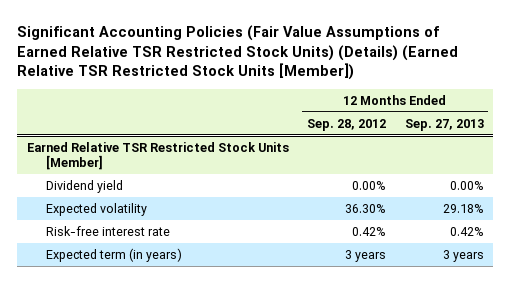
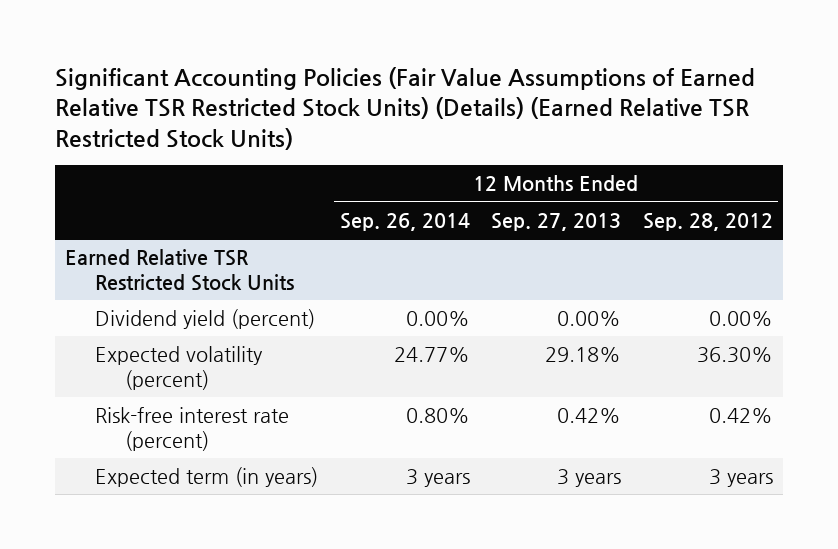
- Significant Accounting Policies (Fair Value Assumptions of Earned Relative TSR Restricted Stock Units) (Details) (Earned Relative TSR Restricted Stock Units [Member])
+ Significant Accounting Policies (Fair Value Assumptions of Earned Relative TSR Restricted Stock Units) (Details) (Earned Relative TSR Restricted Stock Units)
- | 12 Months Ended Sep. 28, 2012 | 12 Months Ended Sep. 27, 2013
+ | 12 Months Ended Sep. 26, 2014 | 12 Months Ended Sep. 27, 2013 | 12 Months Ended Sep. 28, 2012
- Earned Relative TSR Restricted Stock Units [Member]
- Dividend yield | 0.00% | 0.00%
- Expected volatility | 36.30% | 29.18%
- Risk-free interest rate | 0.42% | 0.42%
+ Earned Relative TSR Restricted Stock Units
+ Dividend yield (percent) | 0.00% | 0.00% | 0.00%
+ Expected volatility (percent) | 24.77% | 29.18% | 36.30%
+ Risk-free interest rate (percent) | 0.80% | 0.42% | 0.42%

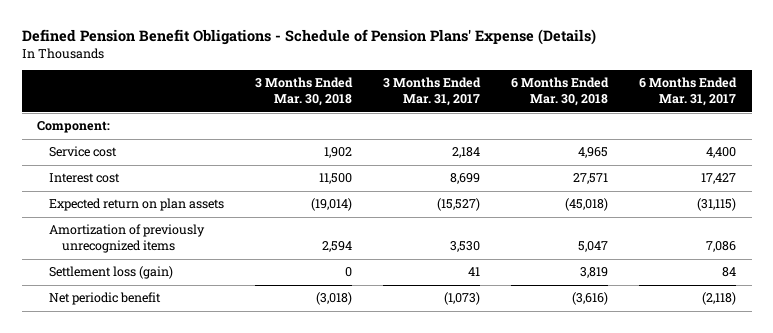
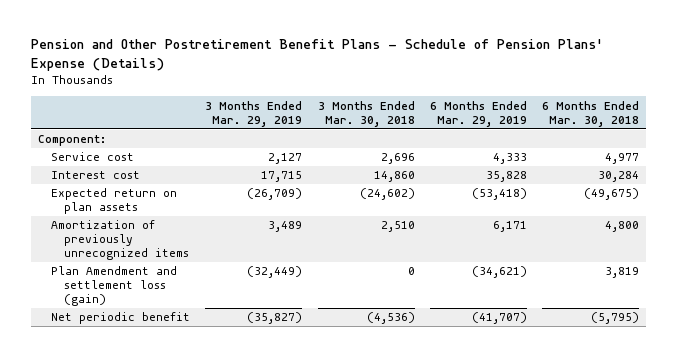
- Defined Pension Benefit Obligations - Schedule of Pension Plans' Expense (Details)
+ Pension and Other Postretirement Benefit Plans - Schedule of Pension Plans' Expense (Details)
- | 3 Months Ended Mar. 30, 2018 | 3 Months Ended Mar. 31, 2017 | 6 Months Ended Mar. 30, 2018 | 6 Months Ended Mar. 31, 2017
+ | 3 Months Ended Mar. 29, 2019 | 3 Months Ended Mar. 30, 2018 | 6 Months Ended Mar. 29, 2019 | 6 Months Ended Mar. 30, 2018
- Service cost | 1,902 | 2,184 | 4,965 | 4,400
- Interest cost | 11,500 | 8,699 | 27,571 | 17,427
- Expected return on plan assets | (19,014) | (15,527) | (45,018) | (31,115)
- Amortization of previously unrecognized items | 2,594 | 3,530 | 5,047 | 7,086
- Settlement loss (gain) | 0 | 41 | 3,819 | 84
- Net periodic benefit | (3,018) | (1,073) | (3,616) | (2,118)
+ Service cost | 2,127 | 2,696 | 4,333 | 4,977
+ Interest cost | 17,715 | 14,860 | 35,828 | 30,284
+ Expected return on plan assets | (26,709) | (24,602) | (53,418) | (49,675)
+ Amortization of previously unrecognized items | 3,489 | 2,510 | 6,171 | 4,800
+ Plan Amendment and settlement loss (gain) | (32,449) | 0 | (34,621) | 3,819
+ Net periodic benefit | (35,827) | (4,536) | (41,707) | (5,795)

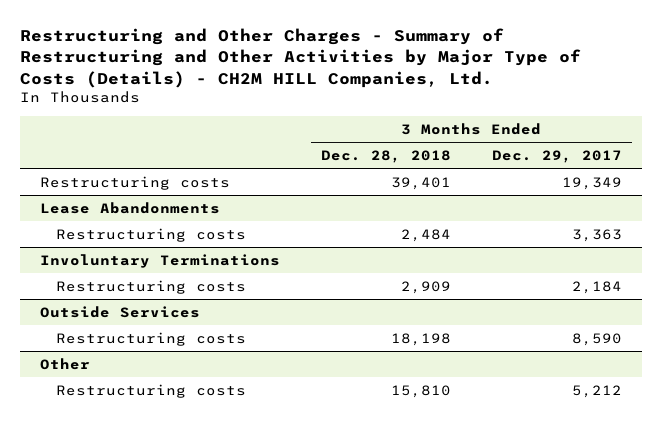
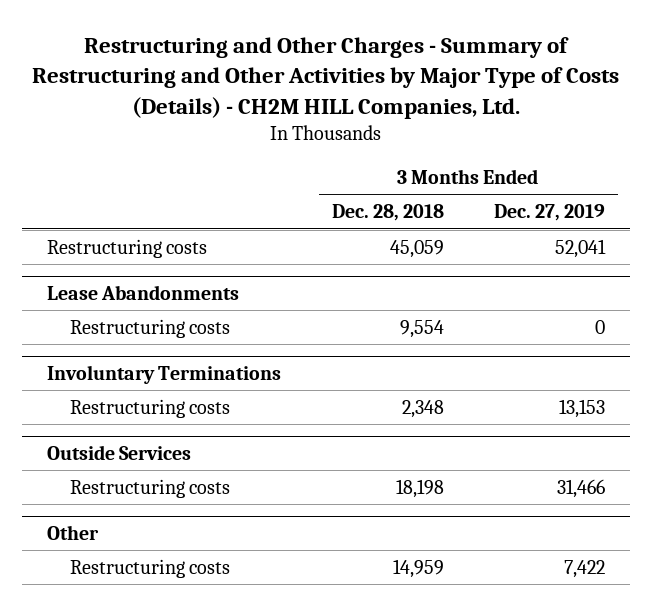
- | 3 Months Ended Dec. 28, 2018 | 3 Months Ended Dec. 29, 2017
+ | 3 Months Ended Dec. 28, 2018 | 3 Months Ended Dec. 27, 2019
- Restructuring costs | 39,401 | 19,349
+ Restructuring costs | 45,059 | 52,041
@ Lease Abandonments
- Restructuring costs | 2,484 | 3,363
+ Restructuring costs | 9,554 | 0
@ Involuntary Terminations
- Restructuring costs | 2,909 | 2,184
+ Restructuring costs | 2,348 | 13,153
@ Other
- Restructuring costs | 15,810 | 5,212
+ Restructuring costs | 14,959 | 7,422

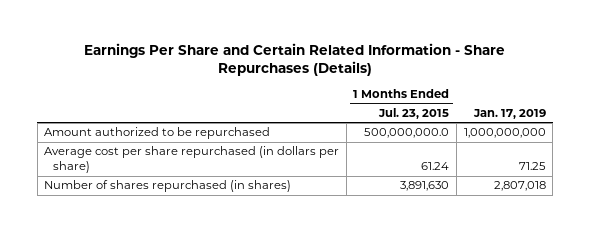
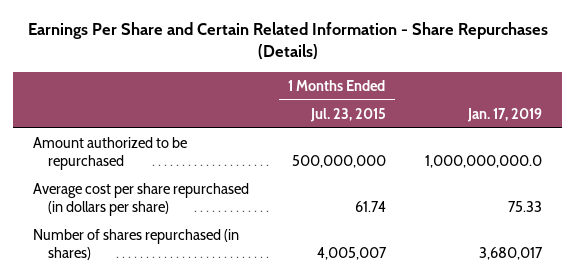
- Amount authorized to be repurchased | 500,000,000.0 | 1,000,000,000
- Average cost per share repurchased (in dollars per share) | 61.24 | 71.25
- Number of shares repurchased (in shares) | 3,891,630 | 2,807,018
+ Amount authorized to be repurchased | 500,000,000 | 1,000,000,000.0
+ Average cost per share repurchased (in dollars per share) | 61.74 | 75.33
+ Number of shares repurchased (in shares) | 4,005,007 | 3,680,017

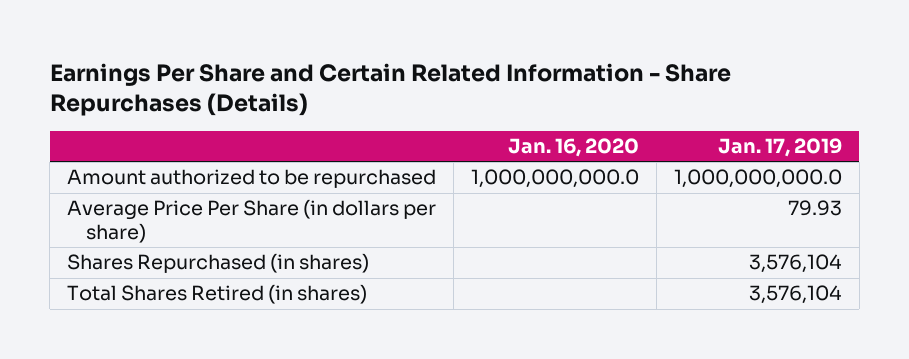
- | 1 Months Ended Jul. 23, 2015 | Jan. 17, 2019
+ | Jan. 16, 2020 | Jan. 17, 2019
- Average cost per share repurchased (in dollars per share) | 61.74 | 75.33
- Number of shares repurchased (in shares) | 4,005,007 | 3,680,017
+ Average Price Per Share (in dollars per share) | | 79.93
+ Shares Repurchased (in shares) | | 3,576,104
+ Total Shares Retired (in shares) | | 3,576,104

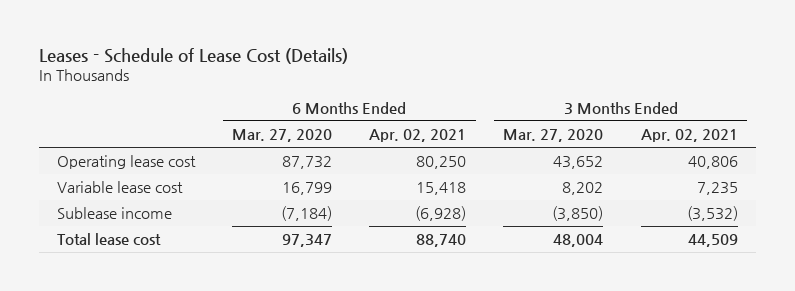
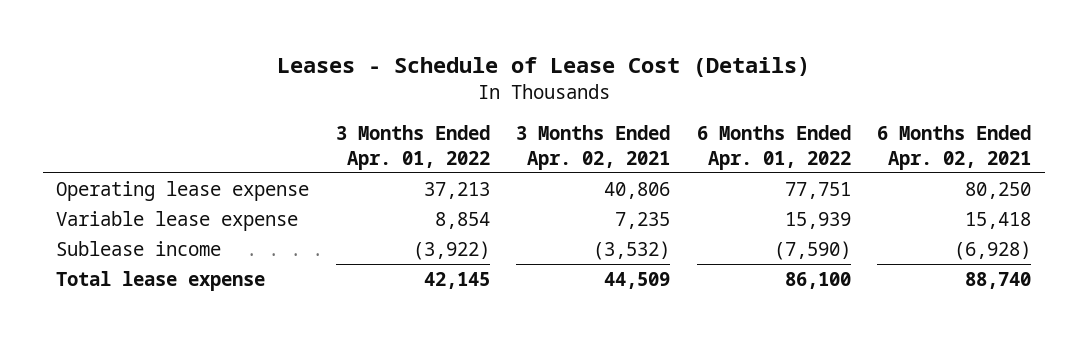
- | 6 Months Ended Mar. 27, 2020 | 6 Months Ended Apr. 02, 2021 | 3 Months Ended Mar. 27, 2020 | 3 Months Ended Apr. 02, 2021
+ | 3 Months Ended Apr. 01, 2022 | 3 Months Ended Apr. 02, 2021 | 6 Months Ended Apr. 01, 2022 | 6 Months Ended Apr. 02, 2021
- Operating lease cost | 87,732 | 80,250 | 43,652 | 40,806
- Variable lease cost | 16,799 | 15,418 | 8,202 | 7,235
+ Operating lease expense | 37,213 | 40,806 | 77,751 | 80,250
+ Variable lease expense | 8,854 | 7,235 | 15,939 | 15,418
- Total lease cost | 97,347 | 88,740 | 48,004 | 44,509
+ Total lease expense | 42,145 | 44,509 | 86,100 | 88,740

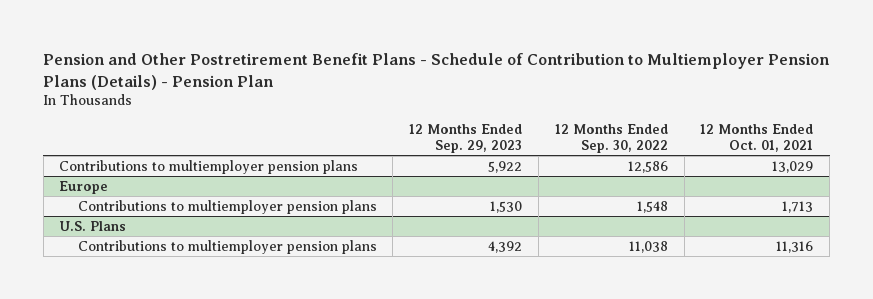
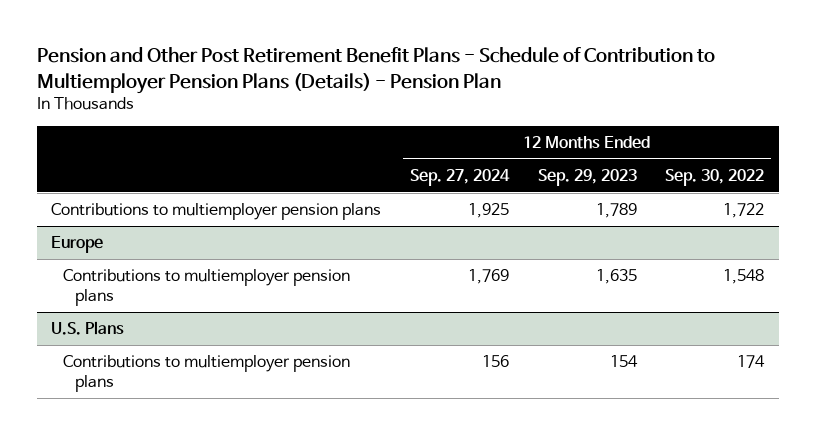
- Pension and Other Postretirement Benefit Plans - Schedule of Contribution to Multiemployer Pension Plans (Details) - Pension Plan
+ Pension and Other Post Retirement Benefit Plans - Schedule of Contribution to Multiemployer Pension Plans (Details) - Pension Plan
- | 12 Months Ended Sep. 29, 2023 | 12 Months Ended Sep. 30, 2022 | 12 Months Ended Oct. 01, 2021
+ | 12 Months Ended Sep. 27, 2024 | 12 Months Ended Sep. 29, 2023 | 12 Months Ended Sep. 30, 2022
- Contributions to multiemployer pension plans | 5,922 | 12,586 | 13,029
+ Contributions to multiemployer pension plans | 1,925 | 1,789 | 1,722
@ Europe
- Contributions to multiemployer pension plans | 1,530 | 1,548 | 1,713
+ Contributions to multiemployer pension plans | 1,769 | 1,635 | 1,548
@ U.S. Plans
- Contributions to multiemployer pension plans | 4,392 | 11,038 | 11,316
+ Contributions to multiemployer pension plans | 156 | 154 | 174

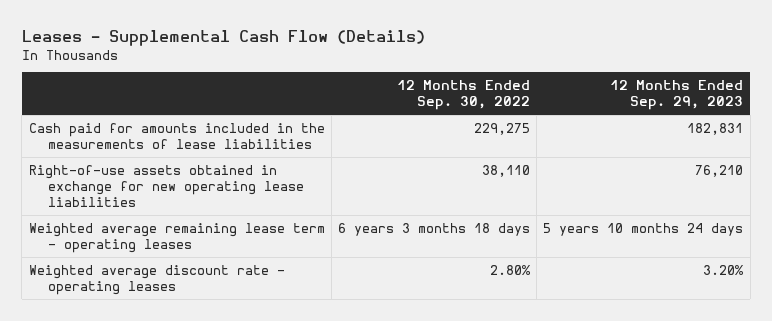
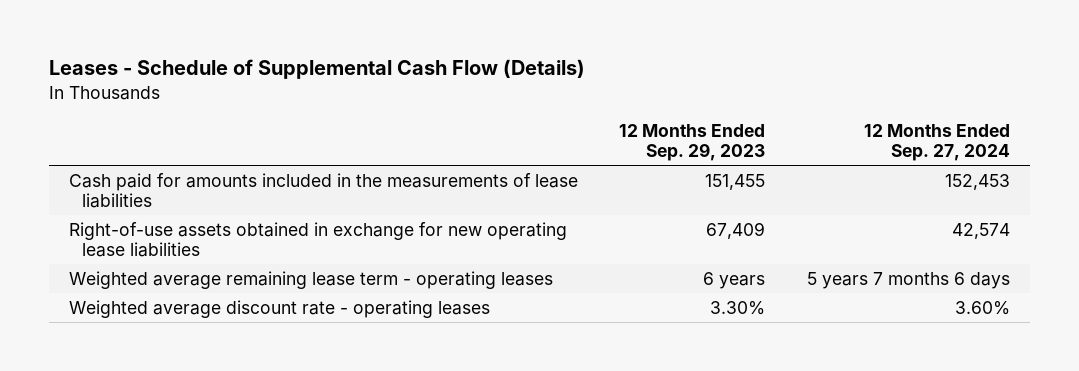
- Leases - Supplemental Cash Flow (Details)
+ Leases - Schedule of Supplemental Cash Flow (Details)
- | 12 Months Ended Sep. 30, 2022 | 12 Months Ended Sep. 29, 2023
+ | 12 Months Ended Sep. 29, 2023 | 12 Months Ended Sep. 27, 2024
- Cash paid for amounts included in the measurements of lease liabilities | 229,275 | 182,831
- Right-of-use assets obtained in exchange for new operating lease liabilities | 38,110 | 76,210
- Weighted average remaining lease term - operating leases | 6 years 3 months 18 days | 5 years 10 months 24 days
- Weighted average discount rate - operating leases | 2.80% | 3.20%
+ Cash paid for amounts included in the measurements of lease liabilities | 151,455 | 152,453
+ Right-of-use assets obtained in exchange for new operating lease liabilities | 67,409 | 42,574
+ Weighted average remaining lease term - operating leases | 6 years | 5 years 7 months 6 days
+ Weighted average discount rate - operating leases | 3.30% | 3.60%

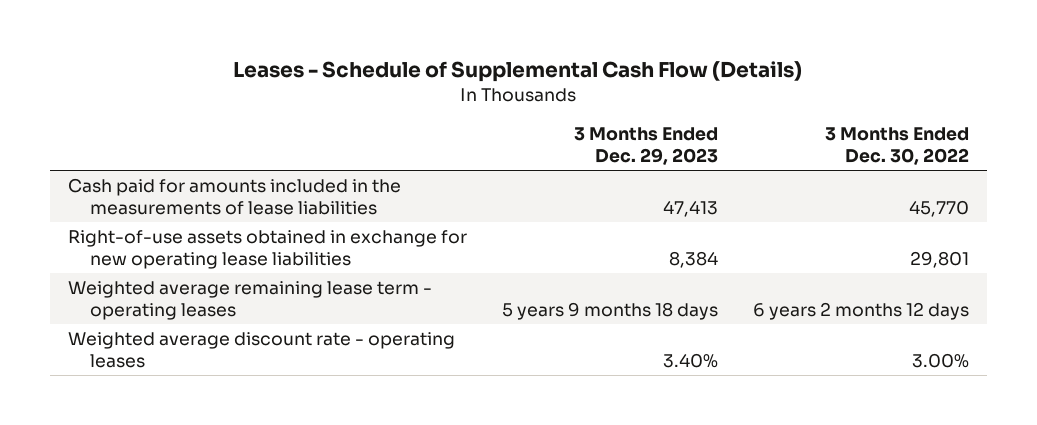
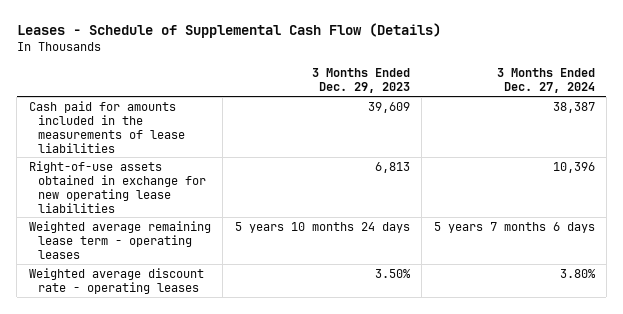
- | 3 Months Ended Dec. 29, 2023 | 3 Months Ended Dec. 30, 2022
+ | 3 Months Ended Dec. 29, 2023 | 3 Months Ended Dec. 27, 2024
- Cash paid for amounts included in the measurements of lease liabilities | 47,413 | 45,770
- Right-of-use assets obtained in exchange for new operating lease liabilities | 8,384 | 29,801
- Weighted average remaining lease term - operating leases | 5 years 9 months 18 days | 6 years 2 months 12 days
- Weighted average discount rate - operating leases | 3.40% | 3.00%
+ Cash paid for amounts included in the measurements of lease liabilities | 39,609 | 38,387
+ Right-of-use assets obtained in exchange for new operating lease liabilities | 6,813 | 10,396
+ Weighted average remaining lease term - operating leases | 5 years 10 months 24 days | 5 years 7 months 6 days
+ Weighted average discount rate - operating leases | 3.50% | 3.80%

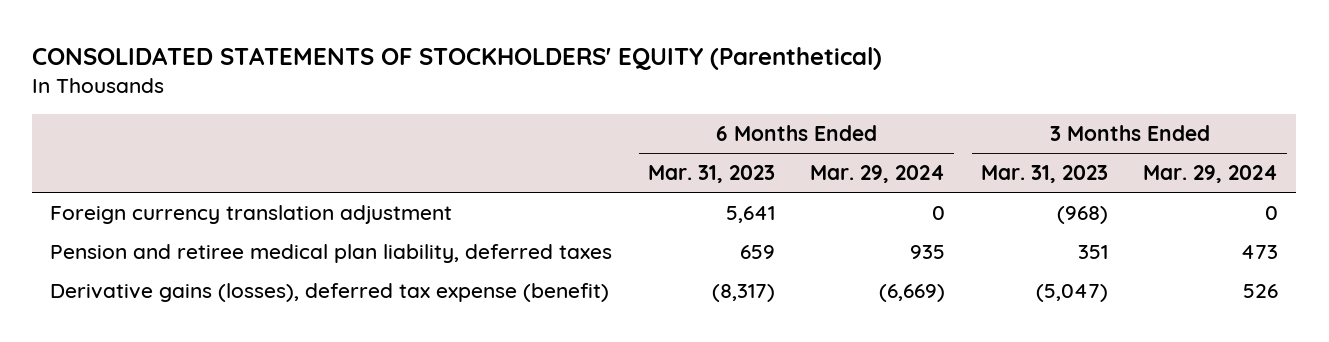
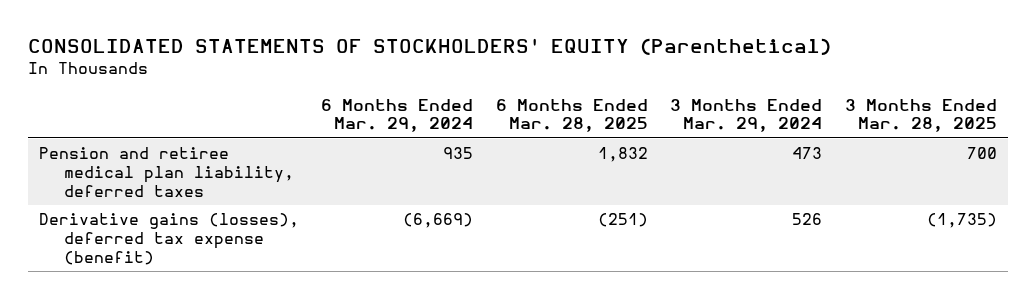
- | 6 Months Ended Mar. 31, 2023 | 6 Months Ended Mar. 29, 2024 | 3 Months Ended Mar. 31, 2023 | 3 Months Ended Mar. 29, 2024
+ | 6 Months Ended Mar. 29, 2024 | 6 Months Ended Mar. 28, 2025 | 3 Months Ended Mar. 29, 2024 | 3 Months Ended Mar. 28, 2025
- Foreign currency translation adjustment | 5,641 | 0 | (968) | 0

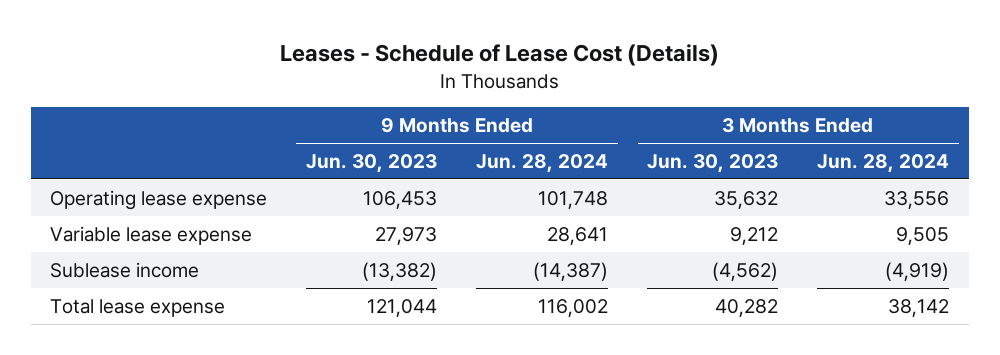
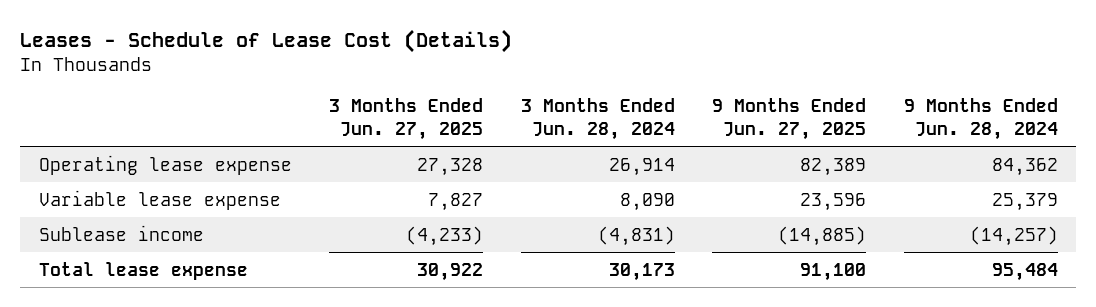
- | 9 Months Ended Jun. 30, 2023 | 9 Months Ended Jun. 28, 2024 | 3 Months Ended Jun. 30, 2023 | 3 Months Ended Jun. 28, 2024
+ | 3 Months Ended Jun. 27, 2025 | 3 Months Ended Jun. 28, 2024 | 9 Months Ended Jun. 27, 2025 | 9 Months Ended Jun. 28, 2024
- Operating lease expense | 106,453 | 101,748 | 35,632 | 33,556
- Variable lease expense | 27,973 | 28,641 | 9,212 | 9,505
- Sublease income | (13,382) | (14,387) | (4,562) | (4,919)
- Total lease expense | 121,044 | 116,002 | 40,282 | 38,142
+ Operating lease expense | 27,328 | 26,914 | 82,389 | 84,362
+ Variable lease expense | 7,827 | 8,090 | 23,596 | 25,379
+ Sublease income | (4,233) | (4,831) | (14,885) | (14,257)
+ Total lease expense | 30,922 | 30,173 | 91,100 | 95,484

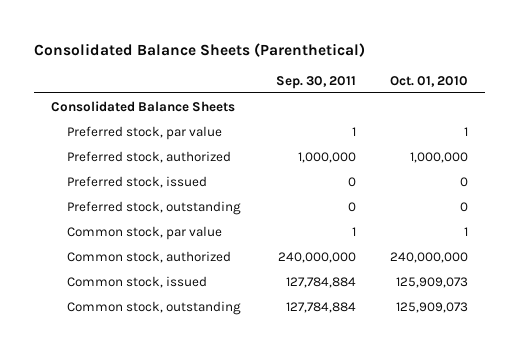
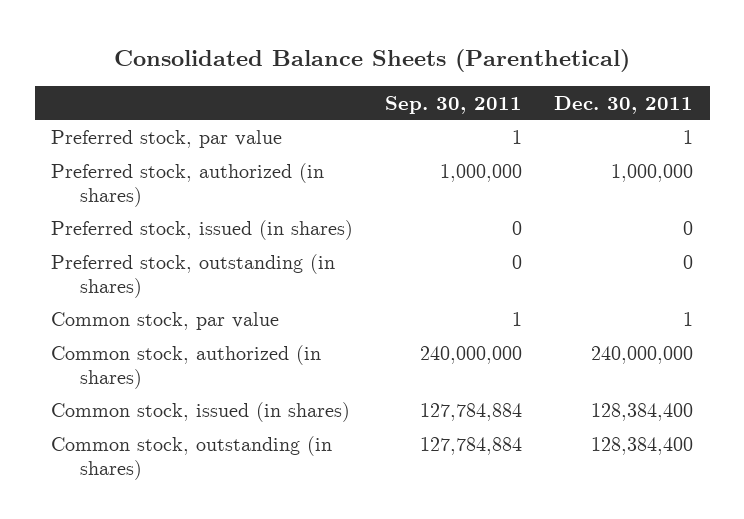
- | Sep. 30, 2011 | Oct. 01, 2010
+ | Sep. 30, 2011 | Dec. 30, 2011
- Consolidated Balance Sheets
- Preferred stock, authorized | 1,000,000 | 1,000,000
- Preferred stock, issued | 0 | 0
- Preferred stock, outstanding | 0 | 0
+ Preferred stock, authorized (in shares) | 1,000,000 | 1,000,000
+ Preferred stock, issued (in shares) | 0 | 0
+ Preferred stock, outstanding (in shares) | 0 | 0
- Common stock, authorized | 240,000,000 | 240,000,000
- Common stock, issued | 127,784,884 | 125,909,073
- Common stock, outstanding | 127,784,884 | 125,909,073
+ Common stock, authorized (in shares) | 240,000,000 | 240,000,000
+ Common stock, issued (in shares) | 127,784,884 | 128,384,400
+ Common stock, outstanding (in shares) | 127,784,884 | 128,384,400

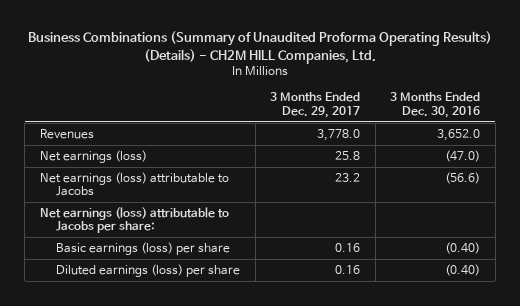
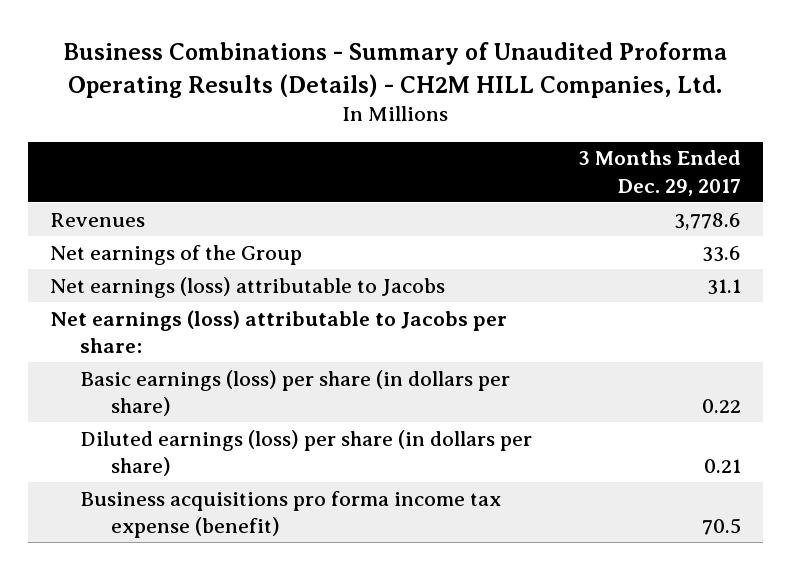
- Business Combinations (Summary of Unaudited Proforma Operating Results) (Details) - CH2M HILL Companies, Ltd.
+ Business Combinations - Summary of Unaudited Proforma Operating Results (Details) - CH2M HILL Companies, Ltd.
- | 3 Months Ended Dec. 29, 2017 | 3 Months Ended Dec. 30, 2016
+ | 3 Months Ended Dec. 29, 2017
- Revenues | 3,778.0 | 3,652.0
- Net earnings (loss) | 25.8 | (47.0)
- Net earnings (loss) attributable to Jacobs | 23.2 | (56.6)
+ Revenues | 3,778.6
+ Net earnings of the Group | 33.6
+ Net earnings (loss) attributable to Jacobs | 31.1
- Basic earnings (loss) per share | 0.16 | (0.40)
- Diluted earnings (loss) per share | 0.16 | (0.40)
+ Basic earnings (loss) per share (in dollars per share) | 0.22
+ Diluted earnings (loss) per share (in dollars per share) | 0.21
+ Business acquisitions pro forma income tax expense (benefit) | 70.5

